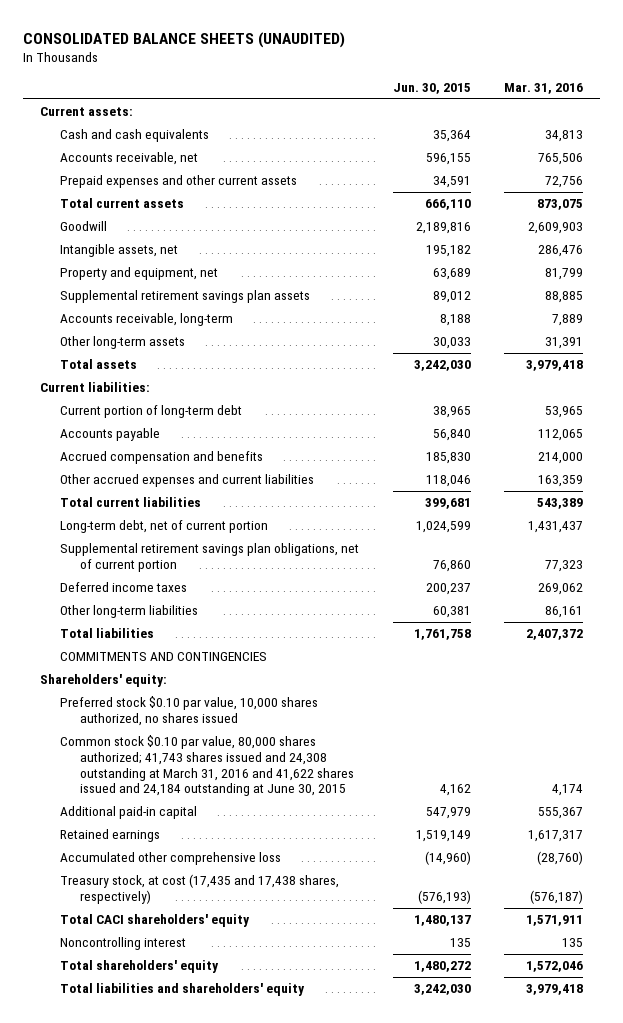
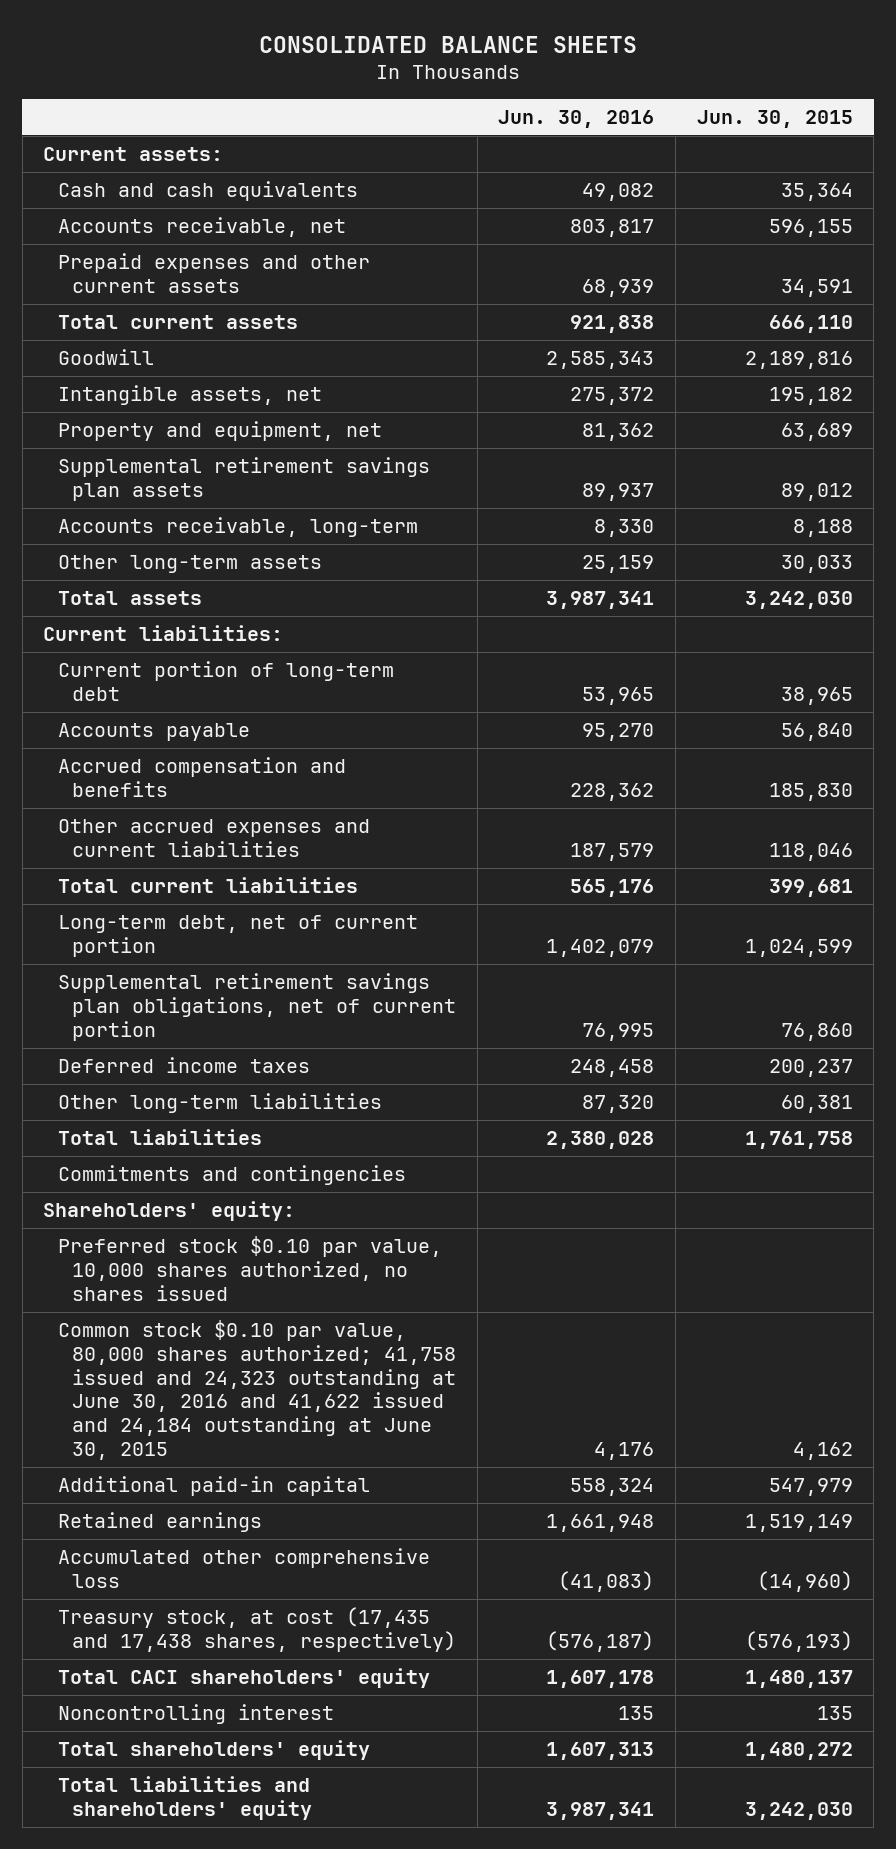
- CONSOLIDATED BALANCE SHEETS (UNAUDITED)
+ CONSOLIDATED BALANCE SHEETS
- | Jun. 30, 2015 | Mar. 31, 2016
+ | Jun. 30, 2016 | Jun. 30, 2015
- COMMITMENTS AND CONTINGENCIES
+ Commitments and contingencies
- Common stock $0.10 par value, 80,000 shares authorized; 41,743 shares issued and 24,308 outstanding at March 31, 2016 and 41,622 shares issued and 24,184 outstanding at June 30, 2015 | 4,162 | 4,174
+ Common stock $0.10 par value, 80,000 shares authorized; 41,758 issued and 24,323 outstanding at June 30, 2016 and 41,622 issued and 24,184 outstanding at June 30, 2015 | 4,176 | 4,162

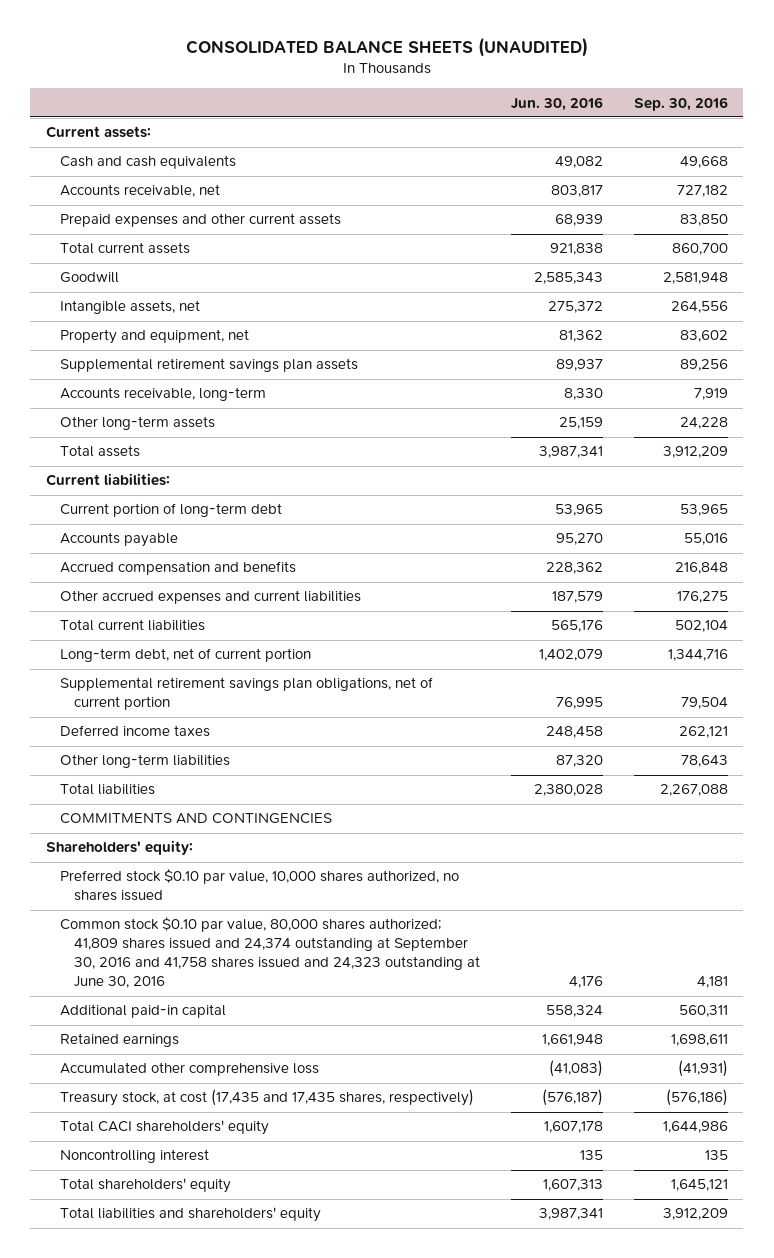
- CONSOLIDATED BALANCE SHEETS
+ CONSOLIDATED BALANCE SHEETS (UNAUDITED)
- | Jun. 30, 2016 | Jun. 30, 2015
+ | Jun. 30, 2016 | Sep. 30, 2016
- Commitments and contingencies
+ COMMITMENTS AND CONTINGENCIES
- Common stock $0.10 par value, 80,000 shares authorized; 41,758 issued and 24,323 outstanding at June 30, 2016 and 41,622 issued and 24,184 outstanding at June 30, 2015 | 4,176 | 4,162
+ Common stock $0.10 par value, 80,000 shares authorized; 41,809 shares issued and 24,374 outstanding at September 30, 2016 and 41,758 shares issued and 24,323 outstanding at June 30, 2016 | 4,176 | 4,181
- Treasury stock, at cost (17,435 and 17,438 shares, respectively) | (576,187) | (576,193)
+ Treasury stock, at cost (17,435 and 17,435 shares, respectively) | (576,187) | (576,186)

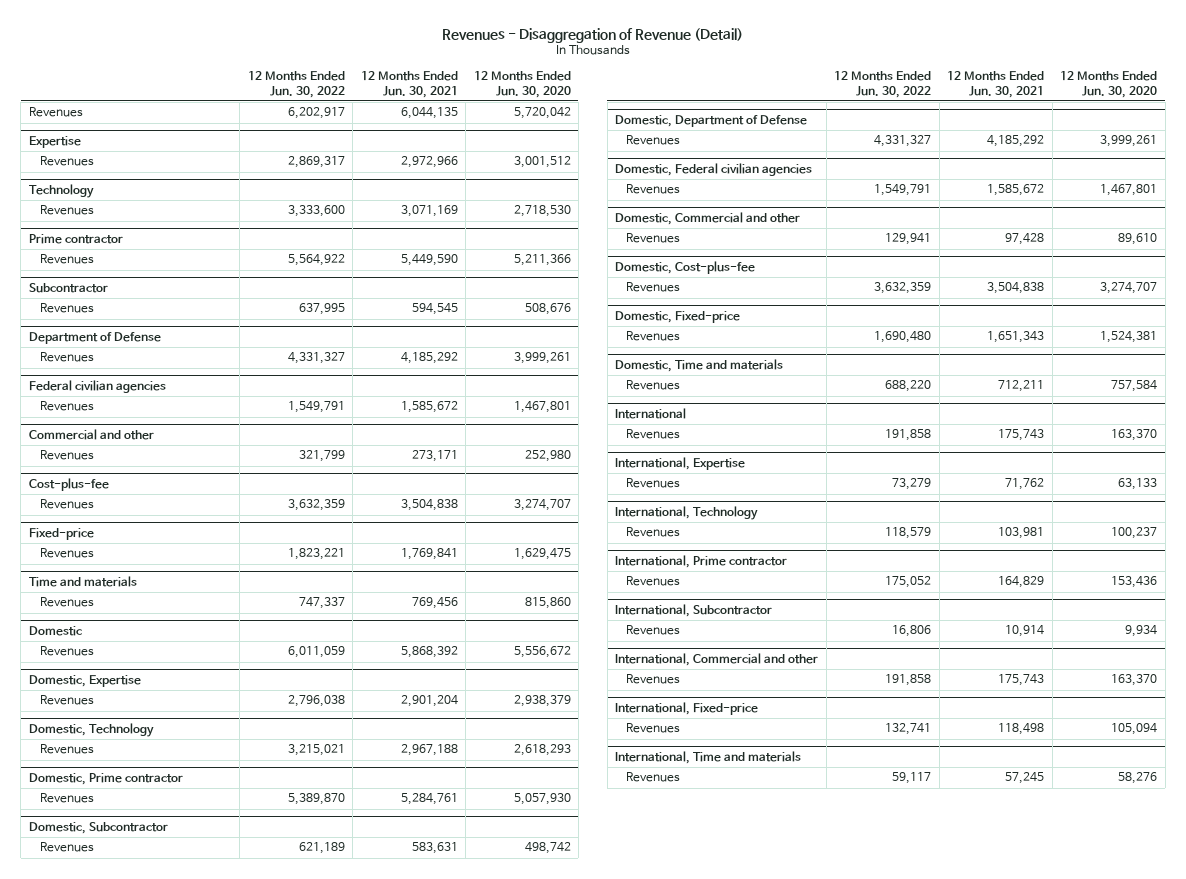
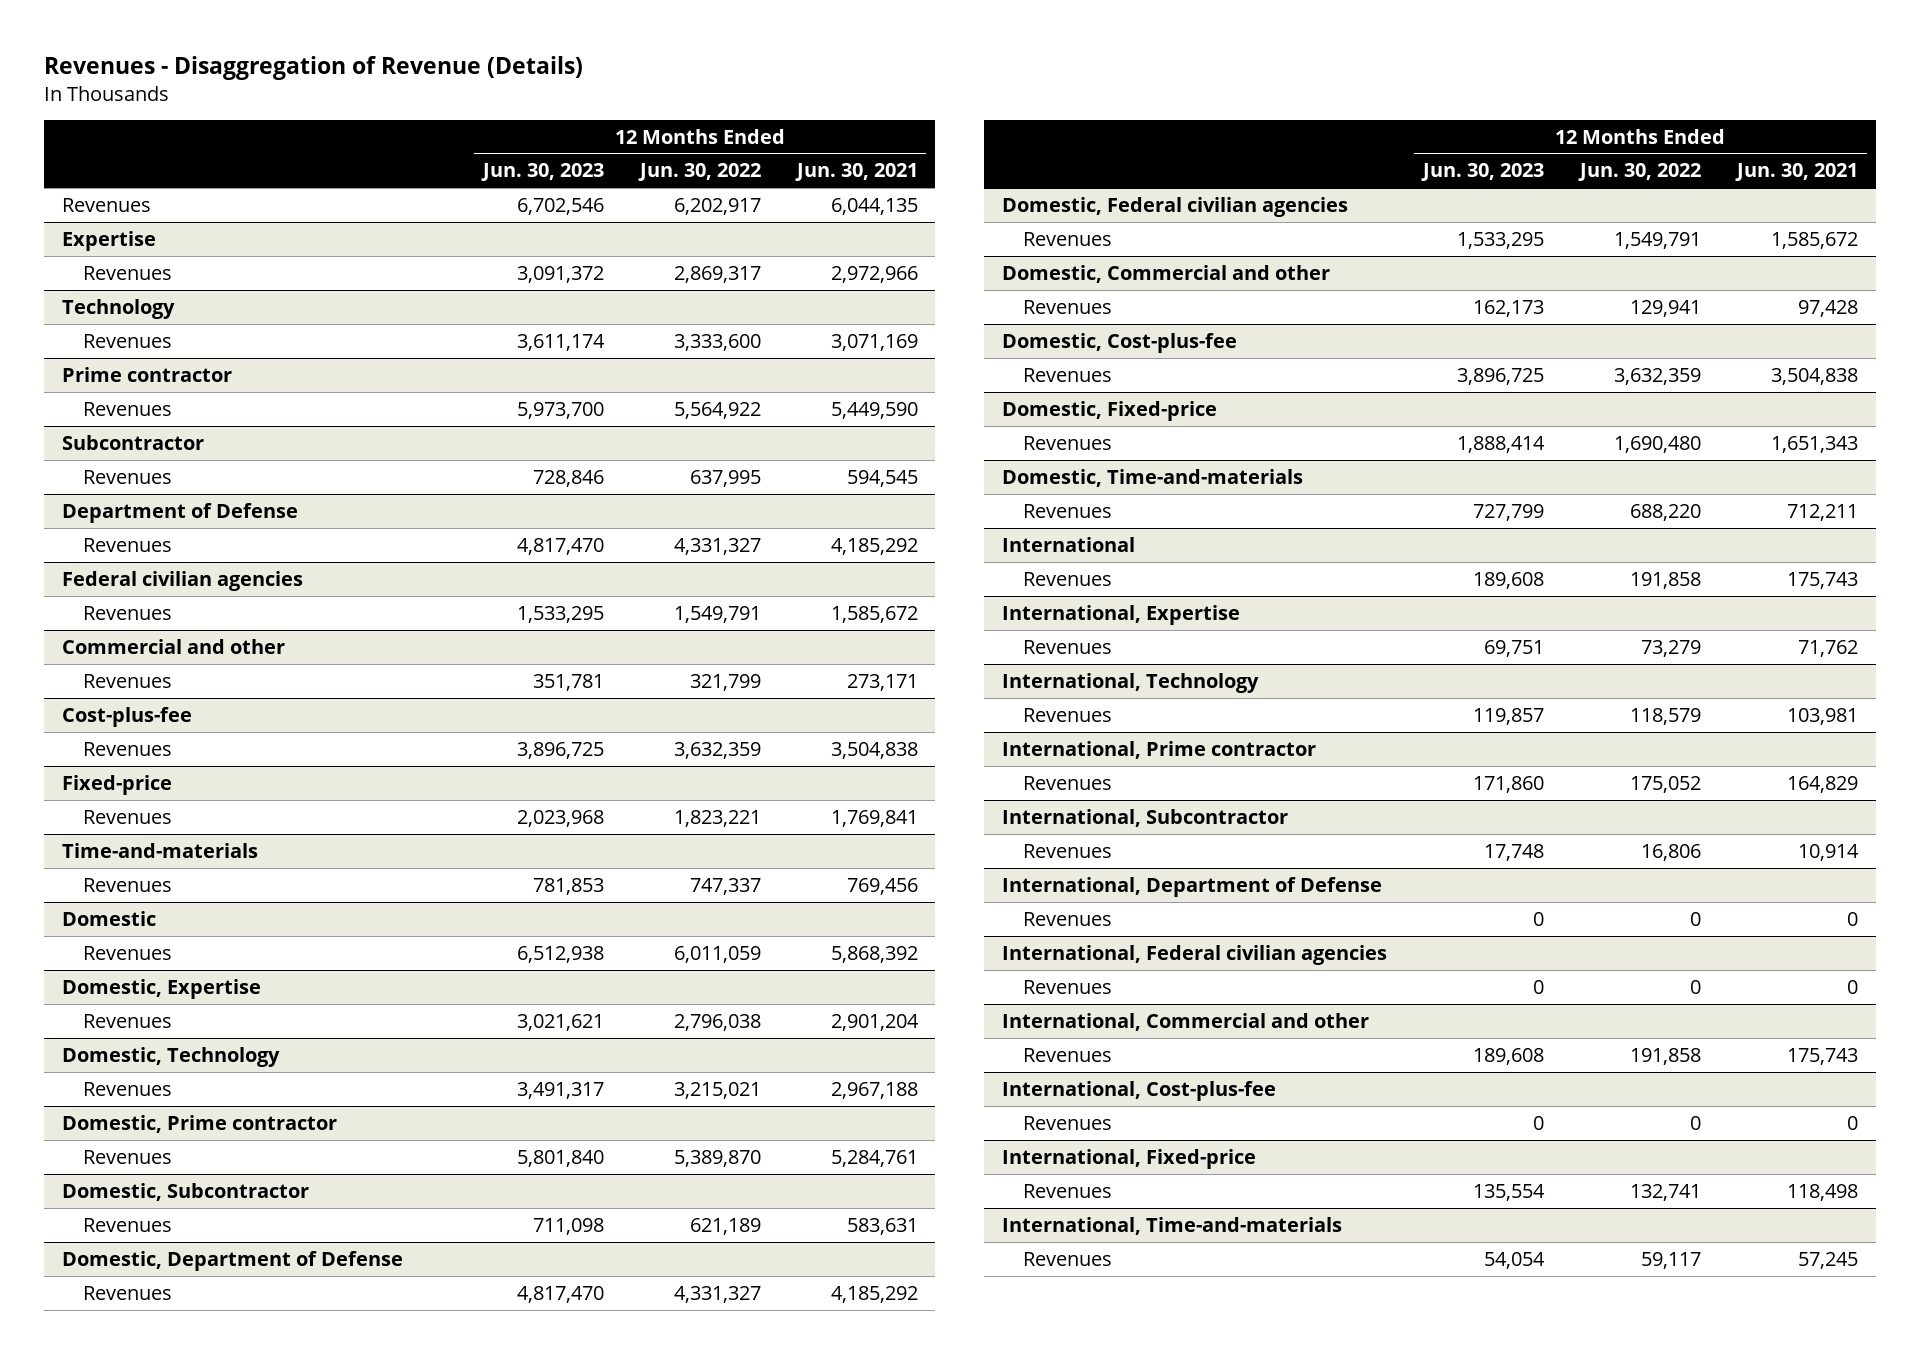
- Revenues - Disaggregation of Revenue (Detail)
+ Revenues - Disaggregation of Revenue (Details)
- | 12 Months Ended Jun. 30, 2022 | 12 Months Ended Jun. 30, 2021 | 12 Months Ended Jun. 30, 2020
+ | 12 Months Ended Jun. 30, 2023 | 12 Months Ended Jun. 30, 2022 | 12 Months Ended Jun. 30, 2021
- Time and materials
+ Time-and-materials
- Domestic, Time and materials
+ Domestic, Time-and-materials
+ International, Department of Defense
+ Revenues | 0 | 0 | 0
+ International, Federal civilian agencies
+ Revenues | 0 | 0 | 0
+ International, Cost-plus-fee
+ Revenues | 0 | 0 | 0
- International, Time and materials
+ International, Time-and-materials

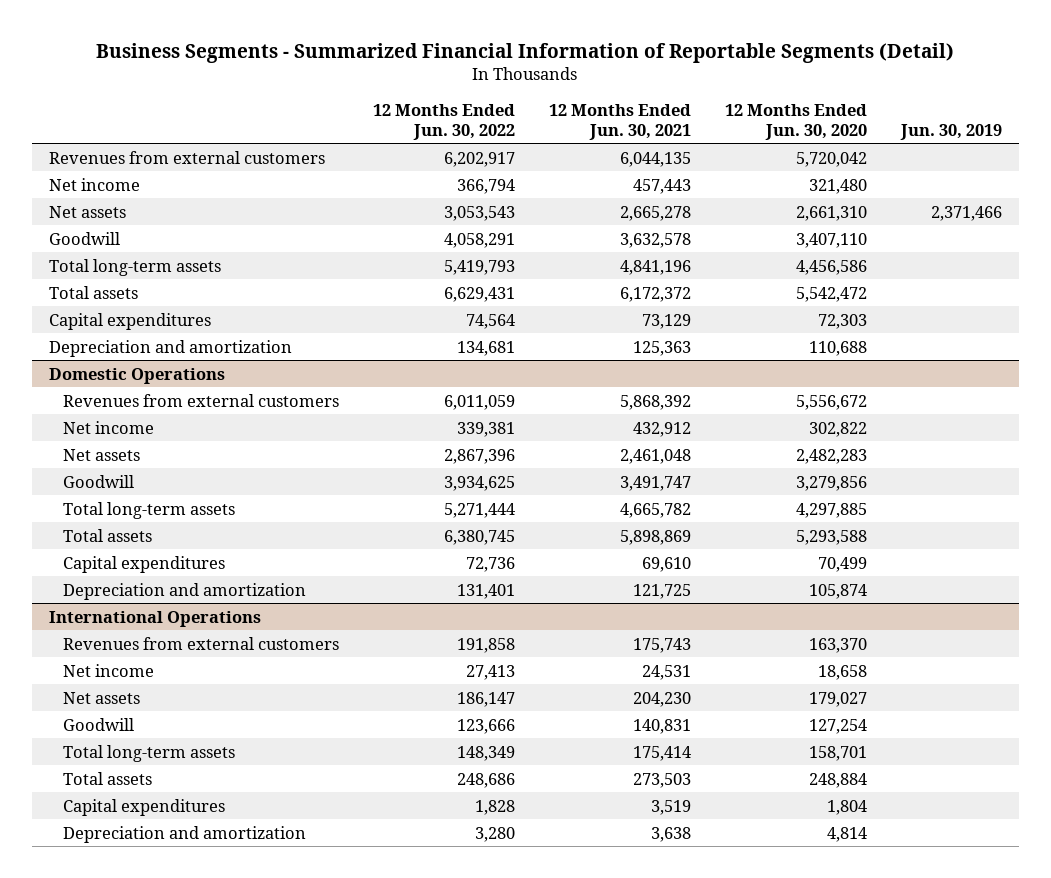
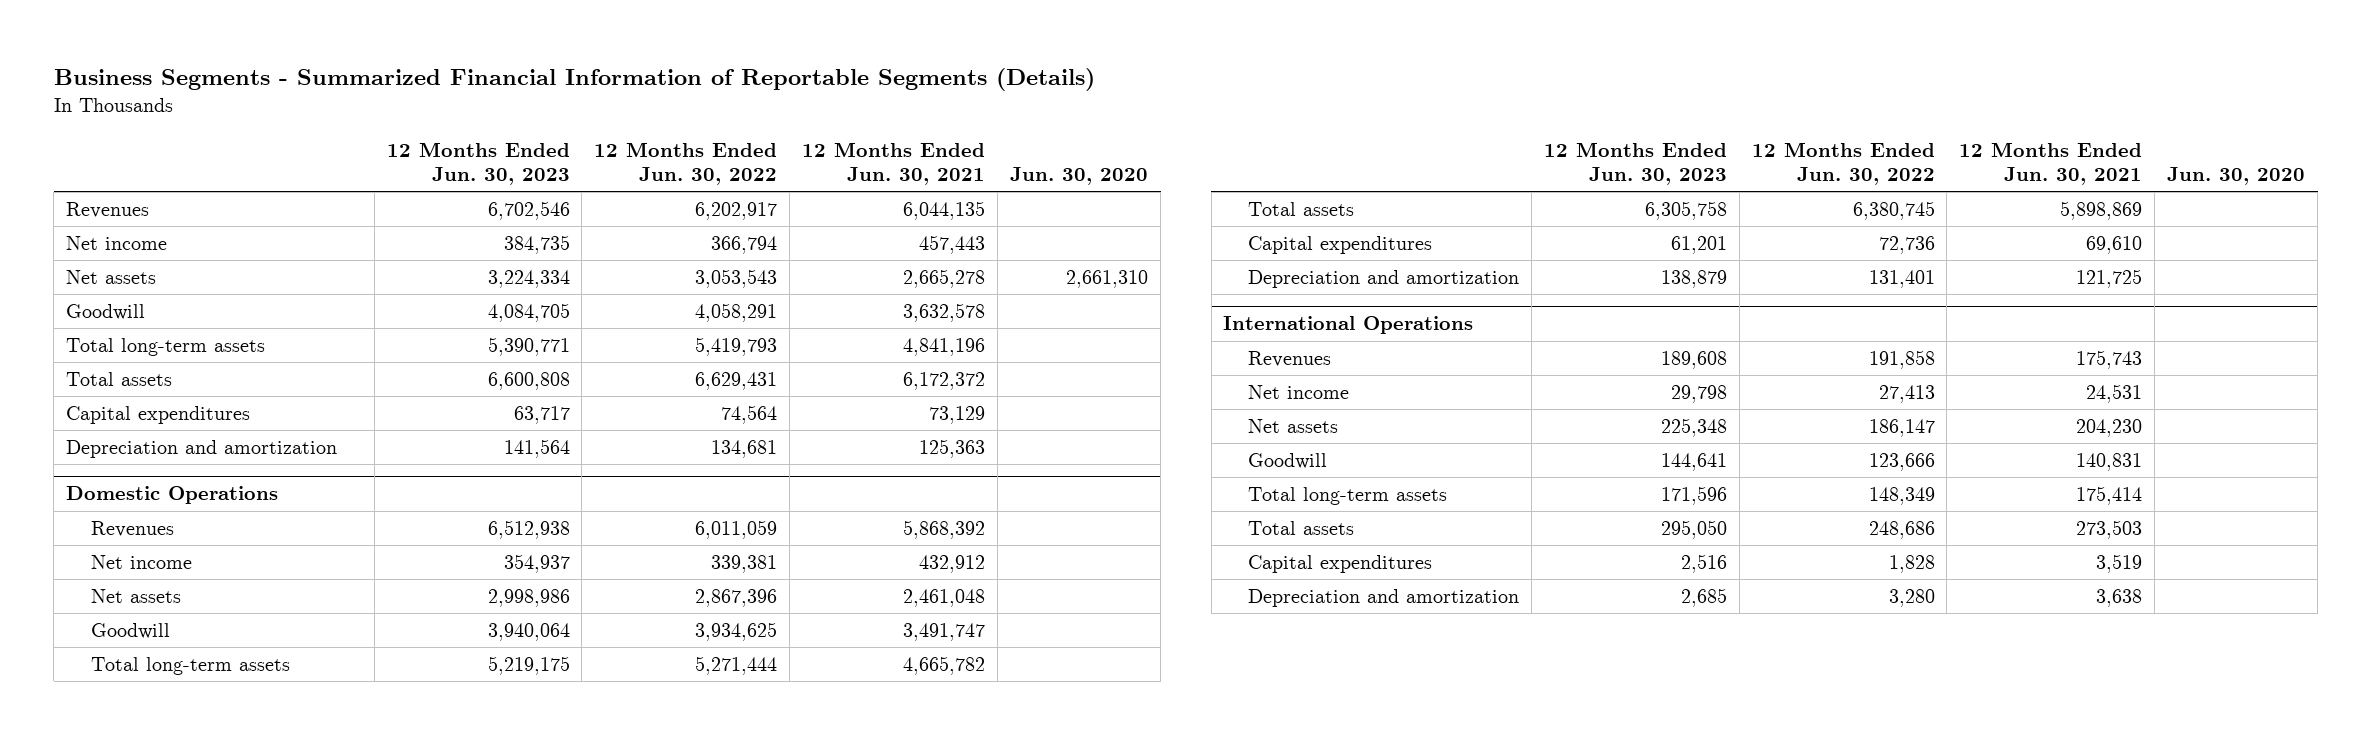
- Business Segments - Summarized Financial Information of Reportable Segments (Detail)
+ Business Segments - Summarized Financial Information of Reportable Segments (Details)
- | 12 Months Ended Jun. 30, 2022 | 12 Months Ended Jun. 30, 2021 | 12 Months Ended Jun. 30, 2020 | Jun. 30, 2019
+ | 12 Months Ended Jun. 30, 2023 | 12 Months Ended Jun. 30, 2022 | 12 Months Ended Jun. 30, 2021 | Jun. 30, 2020
- Revenues from external customers | 6,202,917 | 6,044,135 | 5,720,042 |
+ Revenues | 6,702,546 | 6,202,917 | 6,044,135 |
@ Domestic Operations
- Revenues from external customers | 6,011,059 | 5,868,392 | 5,556,672 |
+ Revenues | 6,512,938 | 6,011,059 | 5,868,392 |
@ International Operations
- Revenues from external customers | 191,858 | 175,743 | 163,370 |
+ Revenues | 189,608 | 191,858 | 175,743 |

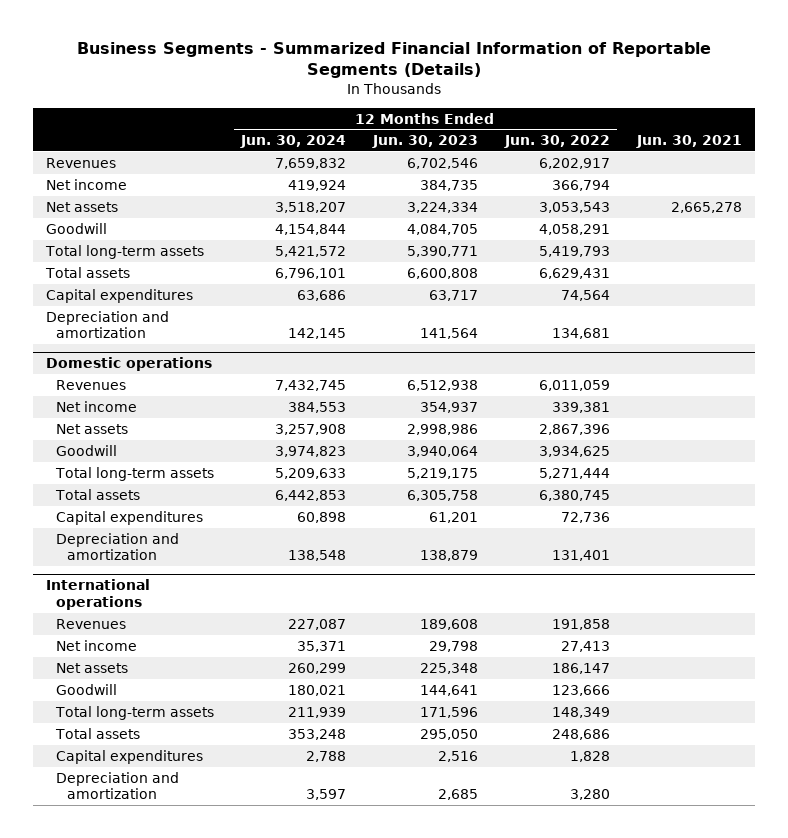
- | 12 Months Ended Jun. 30, 2023 | 12 Months Ended Jun. 30, 2022 | 12 Months Ended Jun. 30, 2021 | Jun. 30, 2020
+ | 12 Months Ended Jun. 30, 2024 | 12 Months Ended Jun. 30, 2023 | 12 Months Ended Jun. 30, 2022 | Jun. 30, 2021
- Domestic Operations
+ Domestic operations
- International Operations
+ International operations

